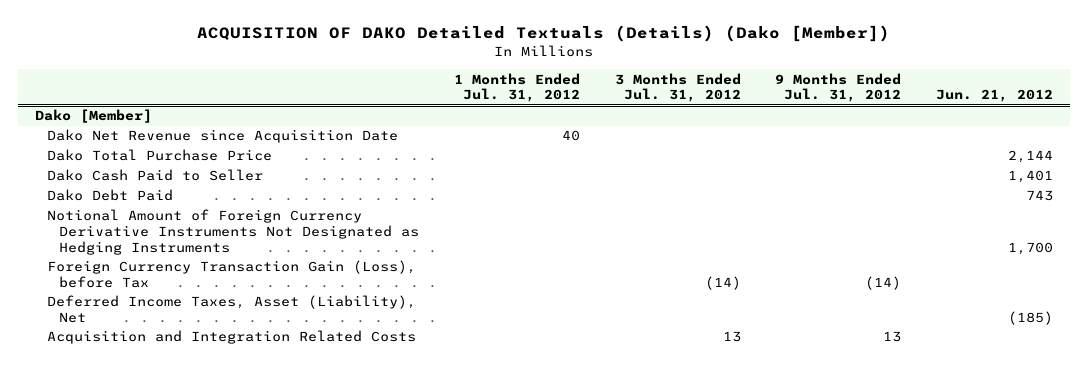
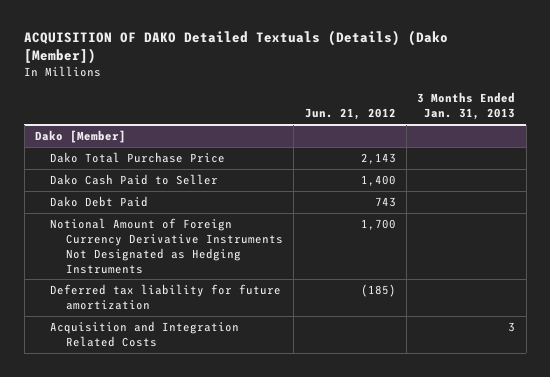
- | 1 Months Ended Jul. 31, 2012 | 3 Months Ended Jul. 31, 2012 | 9 Months Ended Jul. 31, 2012 | Jun. 21, 2012
+ | Jun. 21, 2012 | 3 Months Ended Jan. 31, 2013
@ Dako [Member]
- Dako Net Revenue since Acquisition Date | 40 | | |
- Dako Total Purchase Price | | | | 2,144
- Dako Cash Paid to Seller | | | | 1,401
+ Dako Total Purchase Price | 2,143 |
+ Dako Cash Paid to Seller | 1,400 |
- Foreign Currency Transaction Gain (Loss), before Tax | | (14) | (14) |
- Deferred Income Taxes, Asset (Liability), Net | | | | (185)
+ Deferred tax liability for future amortization | (185) |

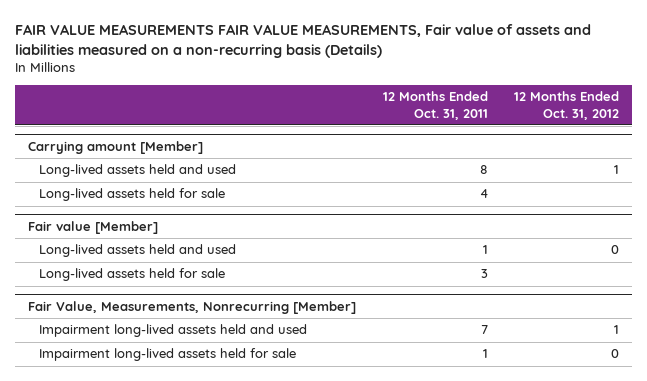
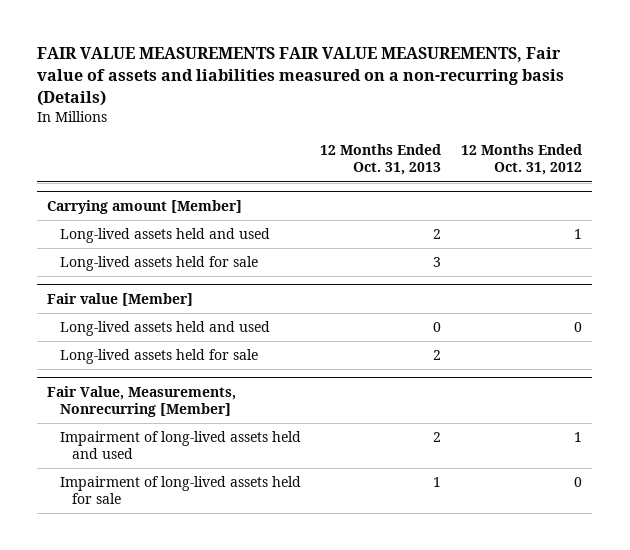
- | 12 Months Ended Oct. 31, 2011 | 12 Months Ended Oct. 31, 2012
+ | 12 Months Ended Oct. 31, 2013 | 12 Months Ended Oct. 31, 2012
@ Fair Value, Measurements, Nonrecurring [Member]
- Impairment long-lived assets held and used | 7 | 1
- Impairment long-lived assets held for sale | 1 | 0
+ Impairment of long-lived assets held and used | 2 | 1
+ Impairment of long-lived assets held for sale | 1 | 0

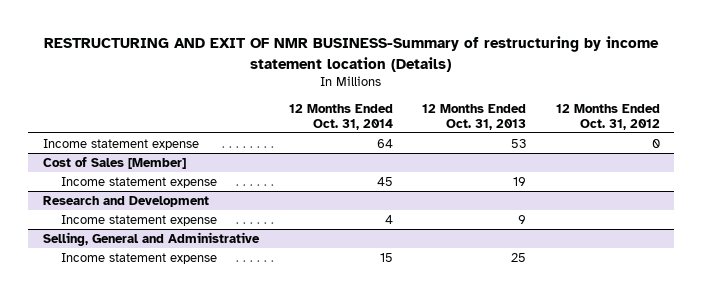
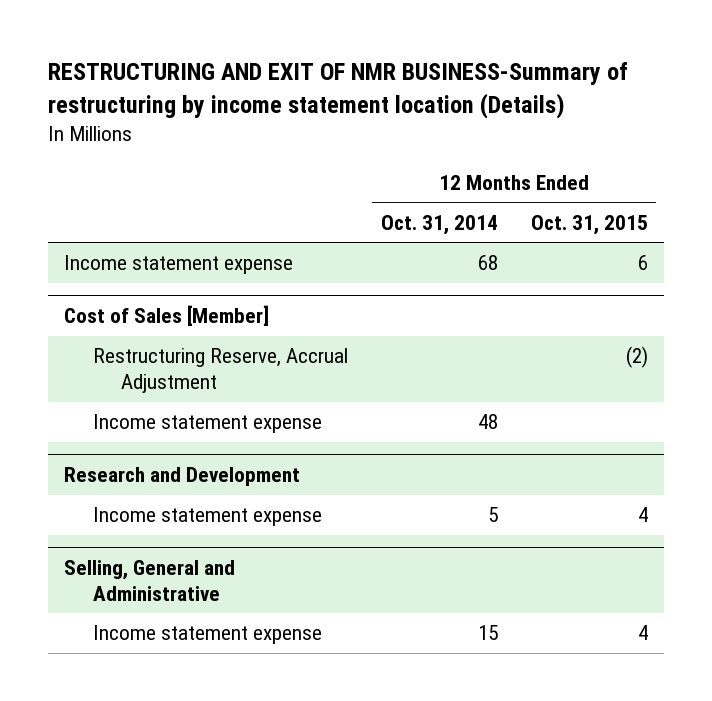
- | 12 Months Ended Oct. 31, 2014 | 12 Months Ended Oct. 31, 2013 | 12 Months Ended Oct. 31, 2012
+ | 12 Months Ended Oct. 31, 2014 | 12 Months Ended Oct. 31, 2015
- Income statement expense | 64 | 53 | 0
+ Income statement expense | 68 | 6
@ Cost of Sales [Member]
- Income statement expense | 45 | 19 |
+ Restructuring Reserve, Accrual Adjustment | | (2)
+ Income statement expense | 48 |
@ Research and Development
- Income statement expense | 4 | 9 |
+ Income statement expense | 5 | 4

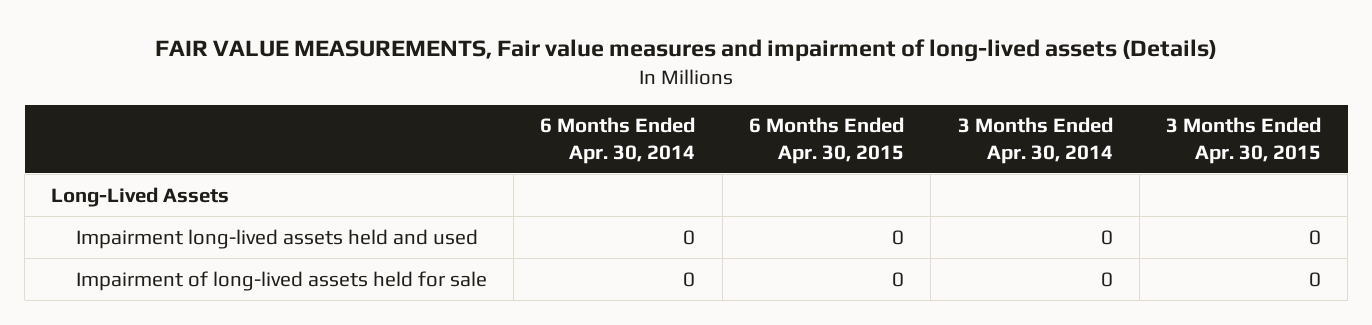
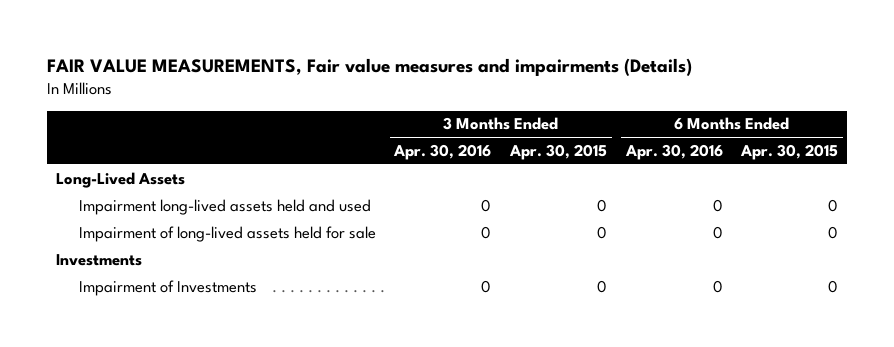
- FAIR VALUE MEASUREMENTS, Fair value measures and impairment of long-lived assets (Details)
+ FAIR VALUE MEASUREMENTS, Fair value measures and impairments (Details)
- | 6 Months Ended Apr. 30, 2014 | 6 Months Ended Apr. 30, 2015 | 3 Months Ended Apr. 30, 2014 | 3 Months Ended Apr. 30, 2015
+ | 3 Months Ended Apr. 30, 2016 | 3 Months Ended Apr. 30, 2015 | 6 Months Ended Apr. 30, 2016 | 6 Months Ended Apr. 30, 2015
+ Investments
+ Impairment of Investments | 0 | 0 | 0 | 0

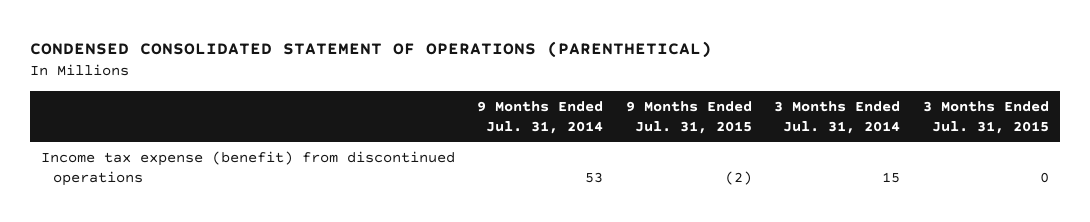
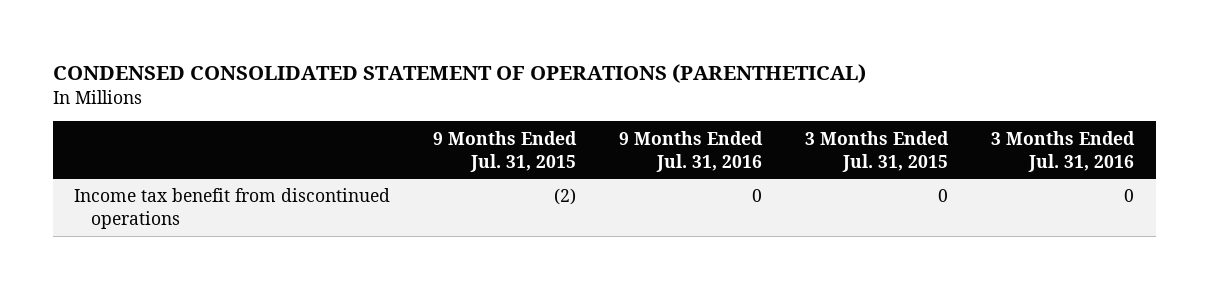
- | 9 Months Ended Jul. 31, 2014 | 9 Months Ended Jul. 31, 2015 | 3 Months Ended Jul. 31, 2014 | 3 Months Ended Jul. 31, 2015
+ | 9 Months Ended Jul. 31, 2015 | 9 Months Ended Jul. 31, 2016 | 3 Months Ended Jul. 31, 2015 | 3 Months Ended Jul. 31, 2016
- Income tax expense (benefit) from discontinued operations | 53 | (2) | 15 | 0
+ Income tax benefit from discontinued operations | (2) | 0 | 0 | 0

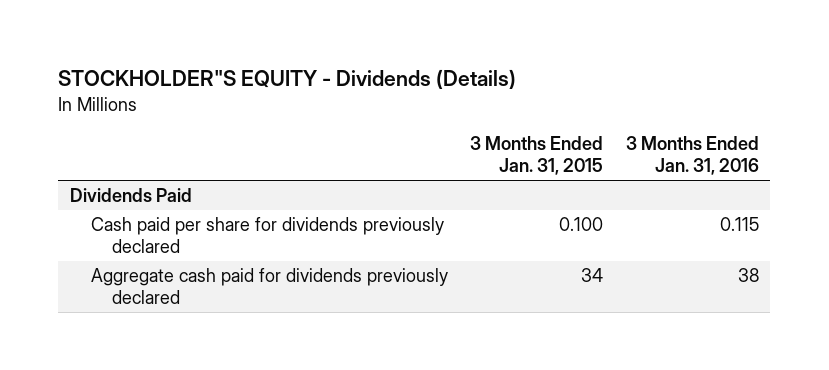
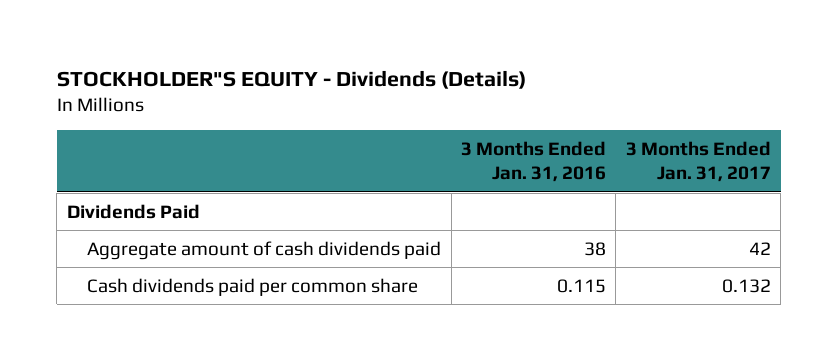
- | 3 Months Ended Jan. 31, 2015 | 3 Months Ended Jan. 31, 2016
+ | 3 Months Ended Jan. 31, 2016 | 3 Months Ended Jan. 31, 2017
- Cash paid per share for dividends previously declared | 0.100 | 0.115
- Aggregate cash paid for dividends previously declared | 34 | 38
+ Aggregate amount of cash dividends paid | 38 | 42
+ Cash dividends paid per common share | 0.115 | 0.132

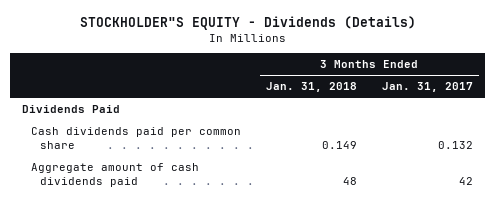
- | 3 Months Ended Jan. 31, 2016 | 3 Months Ended Jan. 31, 2017
+ | 3 Months Ended Jan. 31, 2018 | 3 Months Ended Jan. 31, 2017
moved down: Aggregate amount of cash dividends paid | 48 | 42

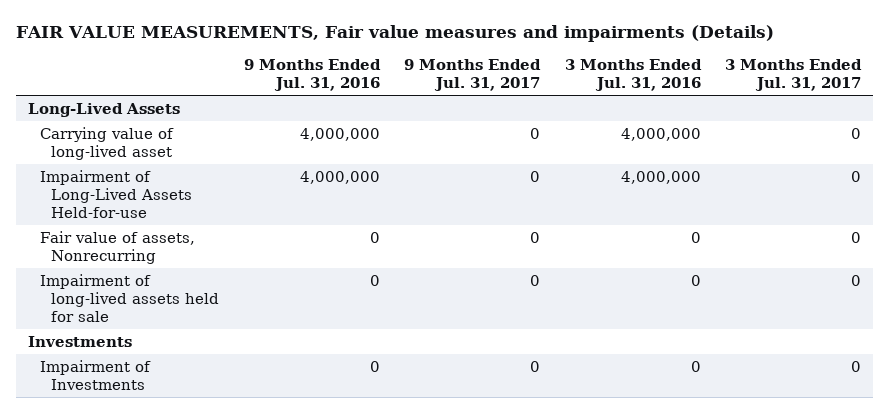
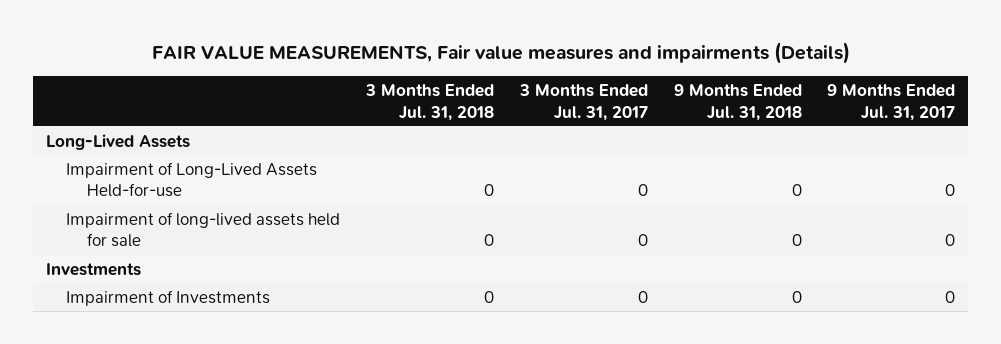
- | 9 Months Ended Jul. 31, 2016 | 9 Months Ended Jul. 31, 2017 | 3 Months Ended Jul. 31, 2016 | 3 Months Ended Jul. 31, 2017
+ | 3 Months Ended Jul. 31, 2018 | 3 Months Ended Jul. 31, 2017 | 9 Months Ended Jul. 31, 2018 | 9 Months Ended Jul. 31, 2017
- Carrying value of long-lived asset | 4,000,000 | 0 | 4,000,000 | 0
- Fair value of assets, Nonrecurring | 0 | 0 | 0 | 0

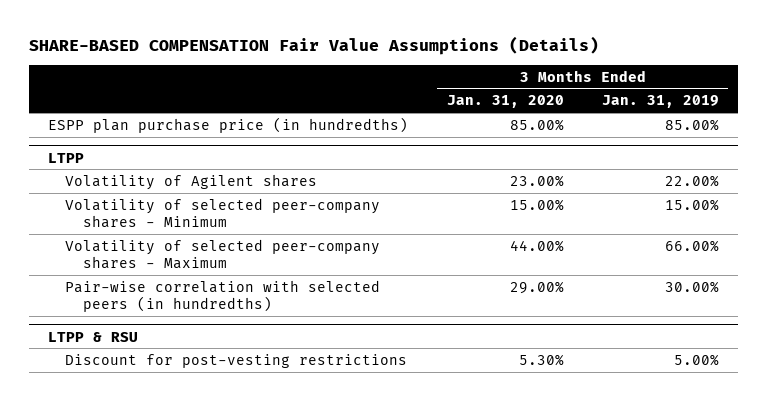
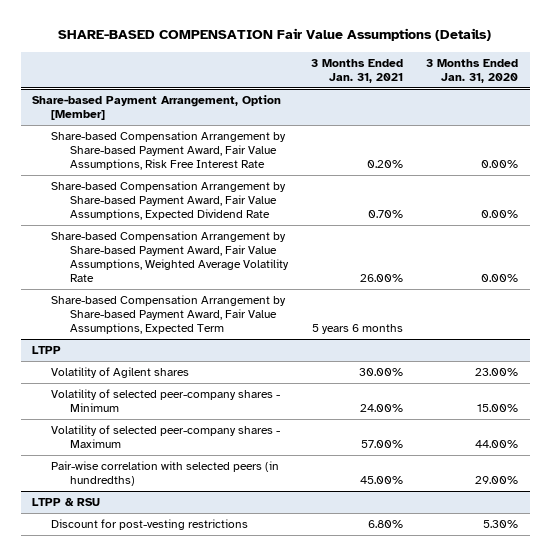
- | 3 Months Ended Jan. 31, 2020 | 3 Months Ended Jan. 31, 2019
+ | 3 Months Ended Jan. 31, 2021 | 3 Months Ended Jan. 31, 2020
- ESPP plan purchase price (in hundredths) | 85.00% | 85.00%
+ Share-based Payment Arrangement, Option [Member]
+ Share-based Compensation Arrangement by Share-based Payment Award, Fair Value Assumptions, Risk Free Interest Rate | 0.20% | 0.00%
+ Share-based Compensation Arrangement by Share-based Payment Award, Fair Value Assumptions, Expected Dividend Rate | 0.70% | 0.00%
+ Share-based Compensation Arrangement by Share-based Payment Award, Fair Value Assumptions, Weighted Average Volatility Rate | 26.00% | 0.00%
+ Share-based Compensation Arrangement by Share-based Payment Award, Fair Value Assumptions, Expected Term | 5 years 6 months |

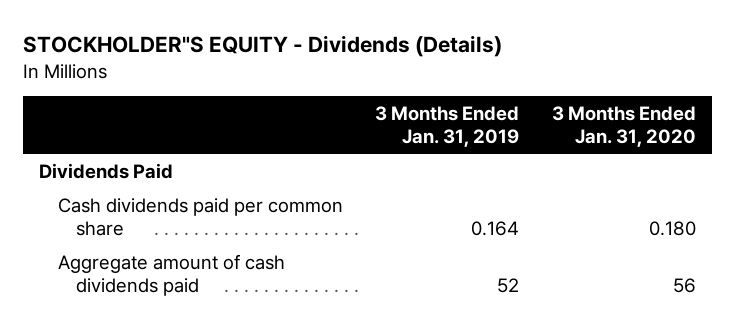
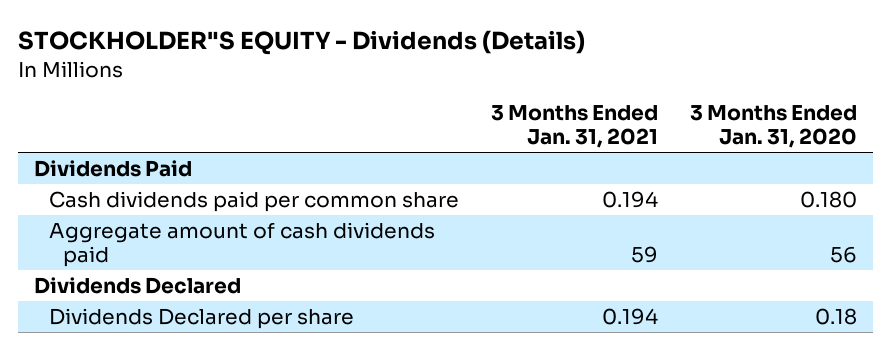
- | 3 Months Ended Jan. 31, 2019 | 3 Months Ended Jan. 31, 2020
+ | 3 Months Ended Jan. 31, 2021 | 3 Months Ended Jan. 31, 2020
+ Dividends Declared
+ Dividends Declared per share | 0.194 | 0.18

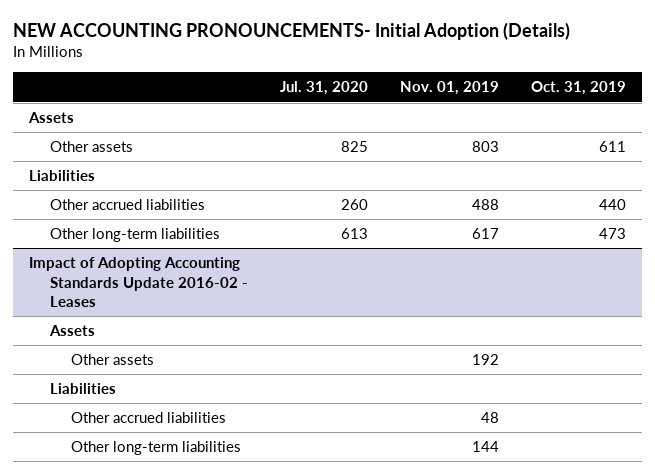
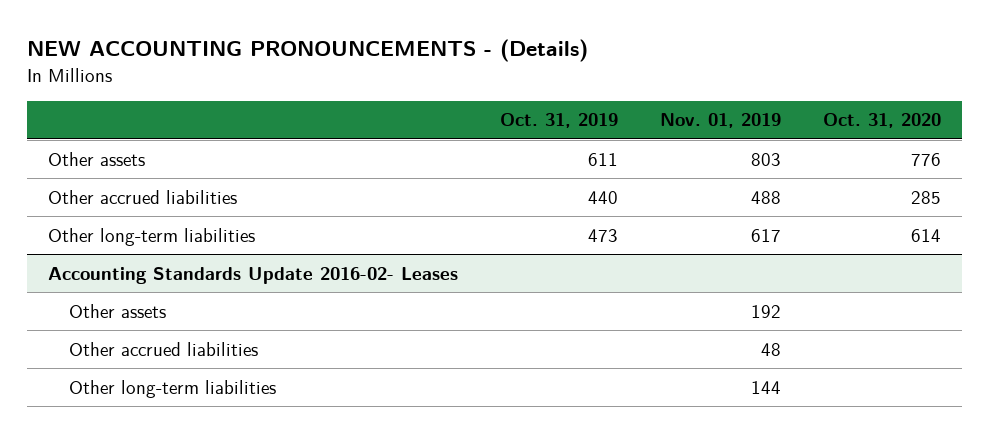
- NEW ACCOUNTING PRONOUNCEMENTS- Initial Adoption (Details)
+ NEW ACCOUNTING PRONOUNCEMENTS - (Details)
- | Jul. 31, 2020 | Nov. 01, 2019 | Oct. 31, 2019
+ | Oct. 31, 2019 | Nov. 01, 2019 | Oct. 31, 2020
- Assets
- Liabilities
- Impact of Adopting Accounting Standards Update 2016-02 - Leases
- Assets
+ Accounting Standards Update 2016-02- Leases
- Liabilities

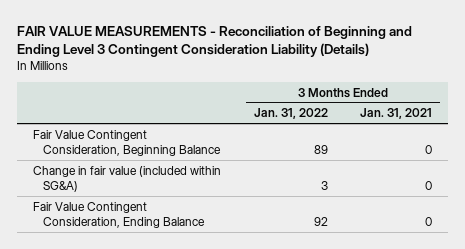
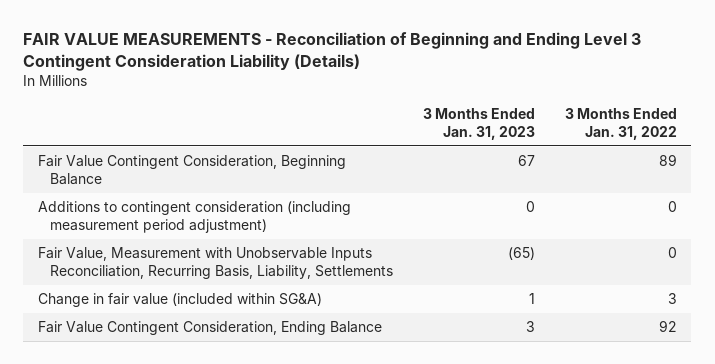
- | 3 Months Ended Jan. 31, 2022 | 3 Months Ended Jan. 31, 2021
+ | 3 Months Ended Jan. 31, 2023 | 3 Months Ended Jan. 31, 2022
+ Additions to contingent consideration (including measurement period adjustment) | 0 | 0
+ Fair Value, Measurement with Unobservable Inputs Reconciliation, Recurring Basis, Liability, Settlements | (65) | 0

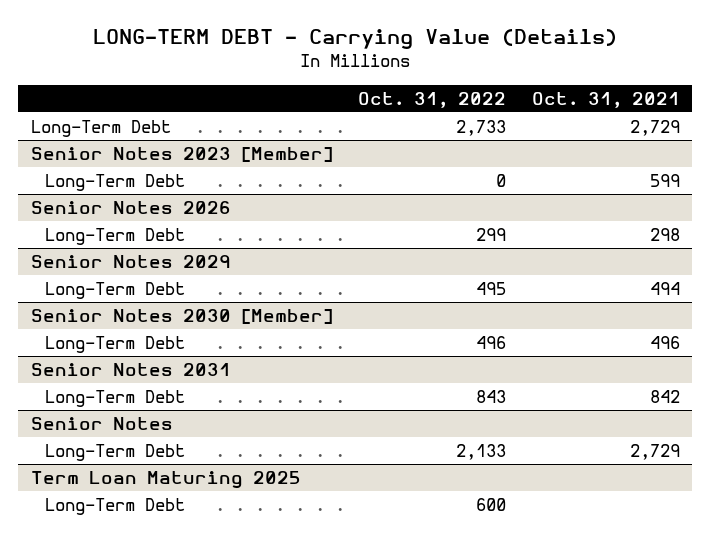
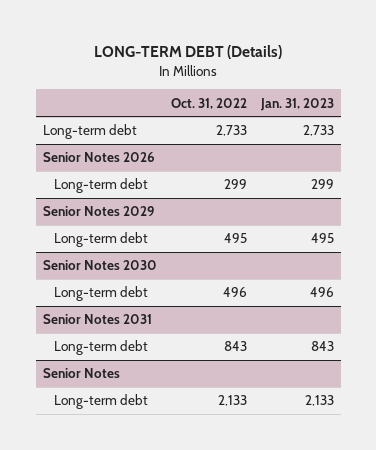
- LONG-TERM DEBT - Carrying Value (Details)
+ LONG-TERM DEBT (Details)
- | Oct. 31, 2022 | Oct. 31, 2021
+ | Oct. 31, 2022 | Jan. 31, 2023
- Long-Term Debt | 2,733 | 2,729
- Senior Notes 2023 [Member]
- Long-Term Debt | 0 | 599
+ Long-term debt | 2,733 | 2,733
@ Senior Notes 2026
- Long-Term Debt | 299 | 298
+ Long-term debt | 299 | 299
@ Senior Notes 2029
- Long-Term Debt | 495 | 494
- Senior Notes 2030 [Member]
- Long-Term Debt | 496 | 496
@ Senior Notes 2029
+ Long-term debt | 495 | 495
+ Senior Notes 2030
+ Long-term debt | 496 | 496
@ Senior Notes 2031
- Long-Term Debt | 843 | 842
+ Long-term debt | 843 | 843
@ Senior Notes
- Long-Term Debt | 2,133 | 2,729
- Term Loan Maturing 2025
- Long-Term Debt | 600 |
@ Senior Notes
+ Long-term debt | 2,133 | 2,133

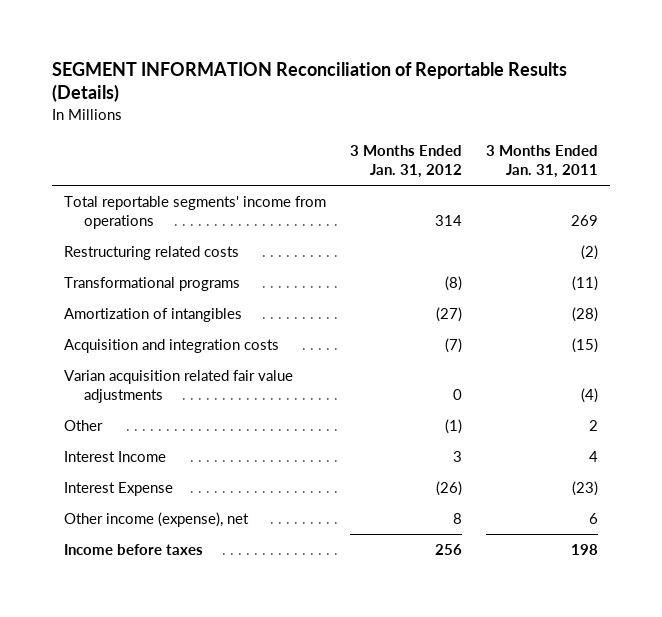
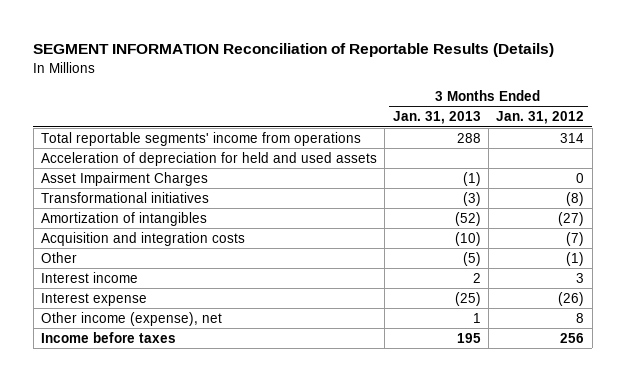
- | 3 Months Ended Jan. 31, 2012 | 3 Months Ended Jan. 31, 2011
+ | 3 Months Ended Jan. 31, 2013 | 3 Months Ended Jan. 31, 2012
- Restructuring related costs | | (2)
- Transformational programs | (8) | (11)
+ Acceleration of depreciation for held and used assets
+ Asset Impairment Charges | (1) | 0
+ Transformational initiatives | (3) | (8)
- Varian acquisition related fair value adjustments | 0 | (4)
- Interest Income | 3 | 4
- Interest Expense | (26) | (23)
+ Interest income | 2 | 3
+ Interest expense | (25) | (26)

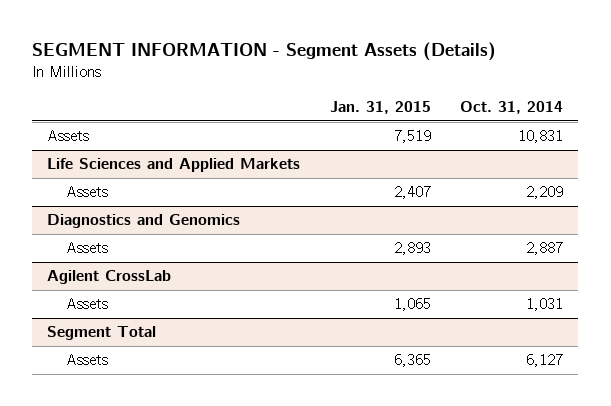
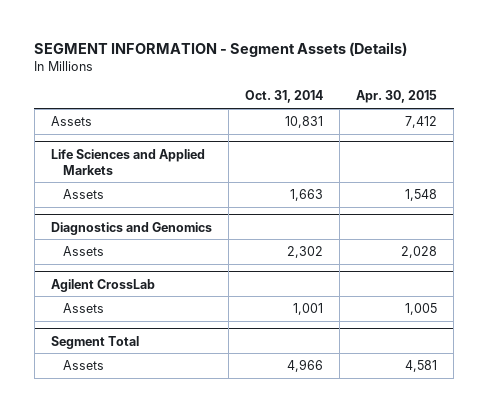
- | Jan. 31, 2015 | Oct. 31, 2014
+ | Oct. 31, 2014 | Apr. 30, 2015
@ Life Sciences and Applied Markets
- Assets | 2,407 | 2,209
+ Assets | 1,663 | 1,548
@ Diagnostics and Genomics
- Assets | 2,893 | 2,887
+ Assets | 2,302 | 2,028
@ Agilent CrossLab
- Assets | 1,065 | 1,031
+ Assets | 1,001 | 1,005
@ Segment Total
- Assets | 6,365 | 6,127
+ Assets | 4,966 | 4,581

